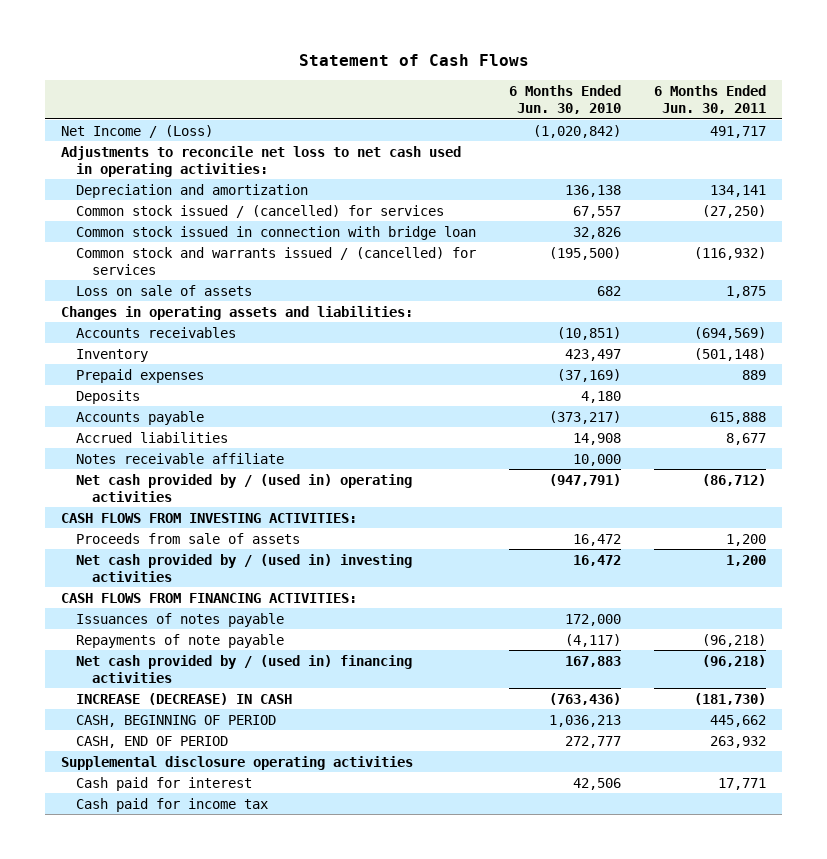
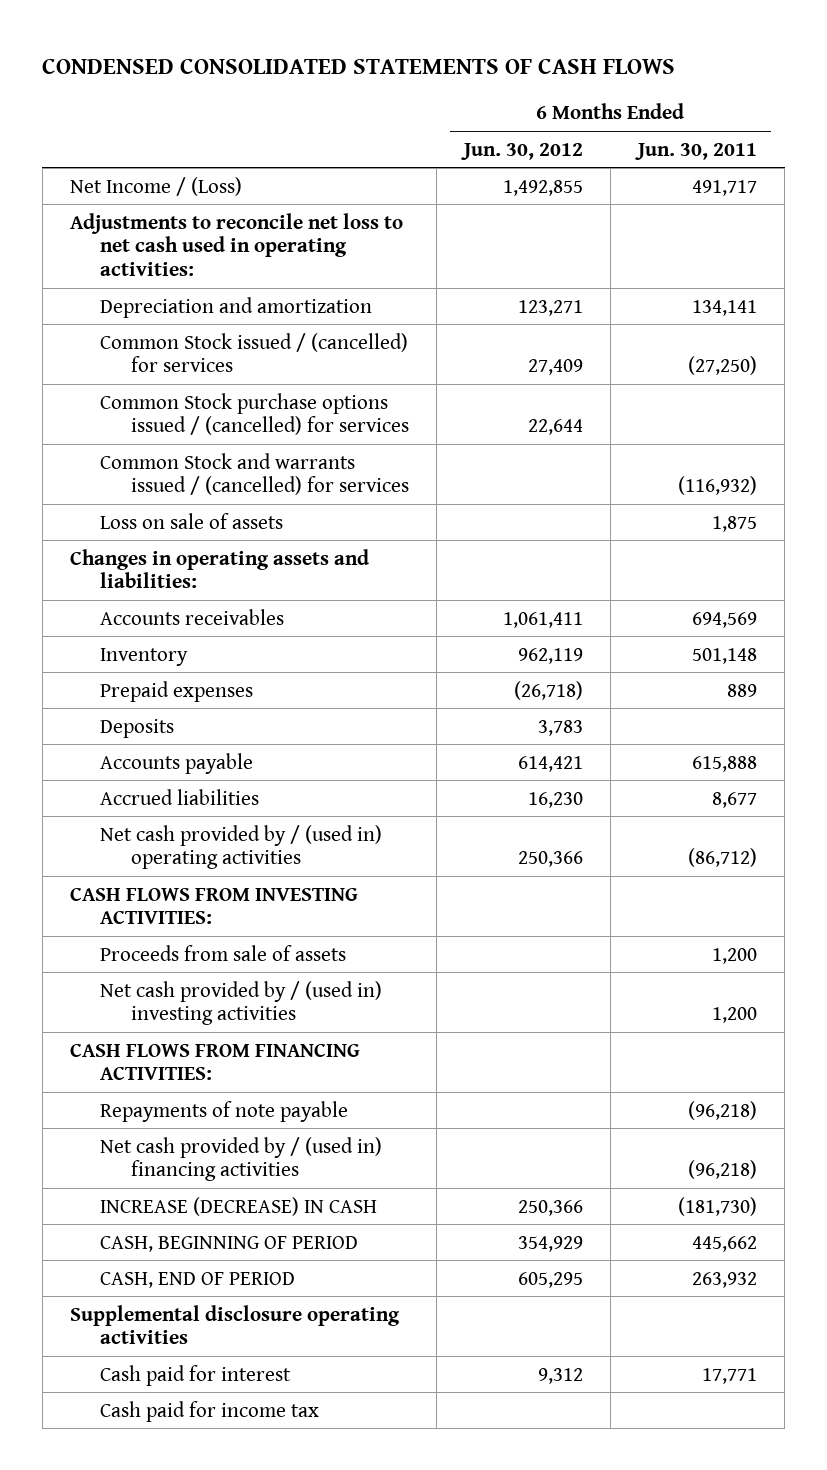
- Statement of Cash Flows
+ CONDENSED CONSOLIDATED STATEMENTS OF CASH FLOWS
- | 6 Months Ended Jun. 30, 2010 | 6 Months Ended Jun. 30, 2011
+ | 6 Months Ended Jun. 30, 2012 | 6 Months Ended Jun. 30, 2011
- Common stock issued / (cancelled) for services | 67,557 | (27,250)
- Common stock issued in connection with bridge loan | 32,826 |
- Common stock and warrants issued / (cancelled) for services | (195,500) | (116,932)
+ Common Stock issued / (cancelled) for services | 27,409 | (27,250)
+ Common Stock purchase options issued / (cancelled) for services | 22,644 |
+ Common Stock and warrants issued / (cancelled) for services | | (116,932)
- Accounts receivables | (10,851) | (694,569)
- Inventory | 423,497 | (501,148)
+ Accounts receivables | 1,061,411 | 694,569
+ Inventory | 962,119 | 501,148
- Notes receivable affiliate | 10,000 |
- Issuances of notes payable | 172,000 |

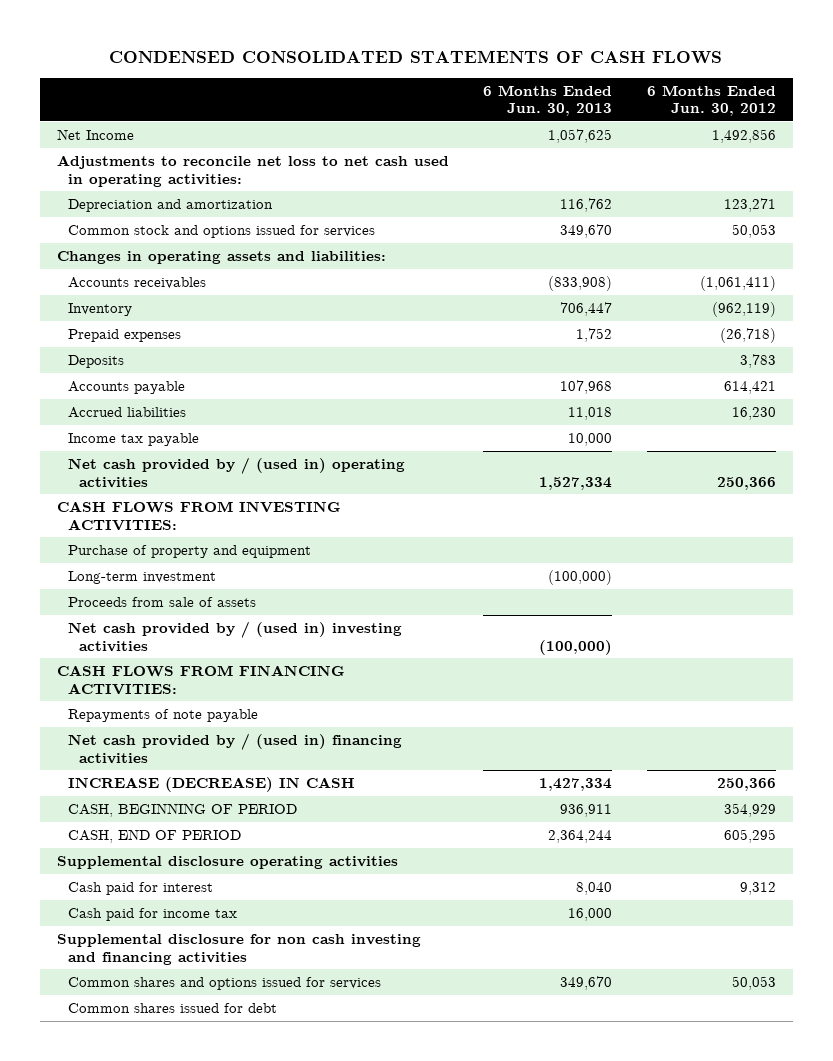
- | 6 Months Ended Jun. 30, 2012 | 6 Months Ended Jun. 30, 2011
+ | 6 Months Ended Jun. 30, 2013 | 6 Months Ended Jun. 30, 2012
- Net Income / (Loss) | 1,492,855 | 491,717
+ Net Income | 1,057,625 | 1,492,856
- Common Stock issued / (cancelled) for services | 27,409 | (27,250)
- Common Stock purchase options issued / (cancelled) for services | 22,644 |
- Common Stock and warrants issued / (cancelled) for services | | (116,932)
- Loss on sale of assets | | 1,875
+ Common stock and options issued for services | 349,670 | 50,053
- Accounts receivables | 1,061,411 | 694,569
- Inventory | 962,119 | 501,148
+ Accounts receivables | (833,908) | (1,061,411)
+ Inventory | 706,447 | (962,119)
+ Income tax payable | 10,000 |
+ Purchase of property and equipment
+ Long-term investment | (100,000) |
+ Supplemental disclosure for non cash investing and financing activities
+ Common shares and options issued for services | 349,670 | 50,053
+ Common shares issued for debt

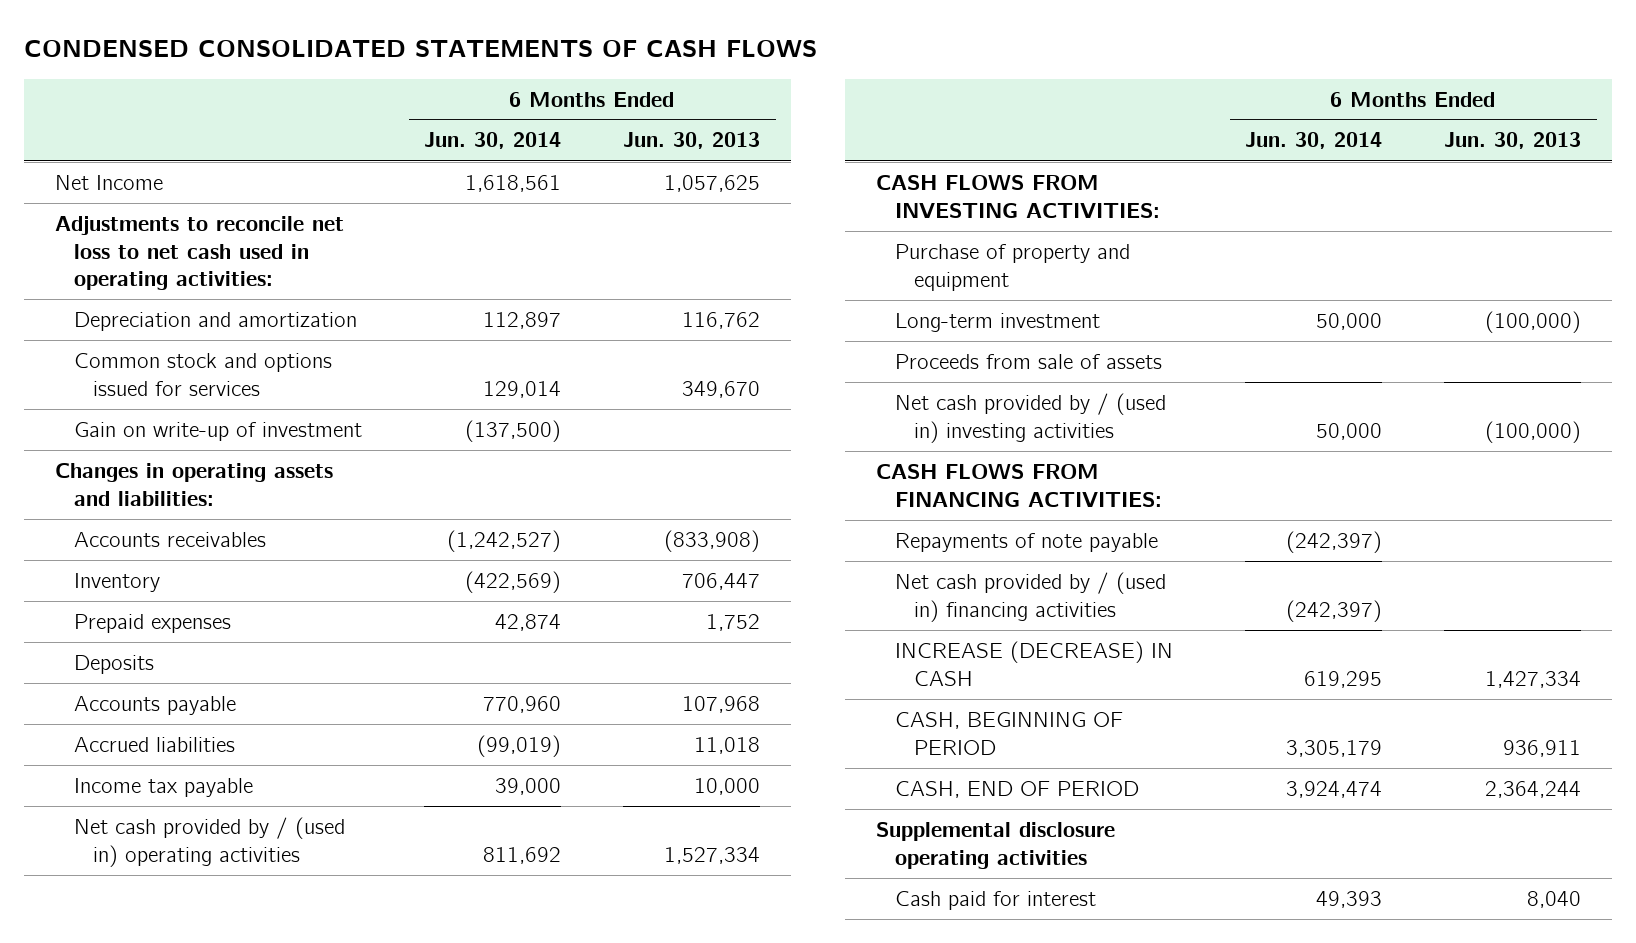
- | 6 Months Ended Jun. 30, 2013 | 6 Months Ended Jun. 30, 2012
+ | 6 Months Ended Jun. 30, 2014 | 6 Months Ended Jun. 30, 2013
+ Gain on write-up of investment | (137,500) |
- Cash paid for income tax | 16,000 |
- Supplemental disclosure for non cash investing and financing activities
- Common shares and options issued for services | 349,670 | 50,053
- Common shares issued for debt

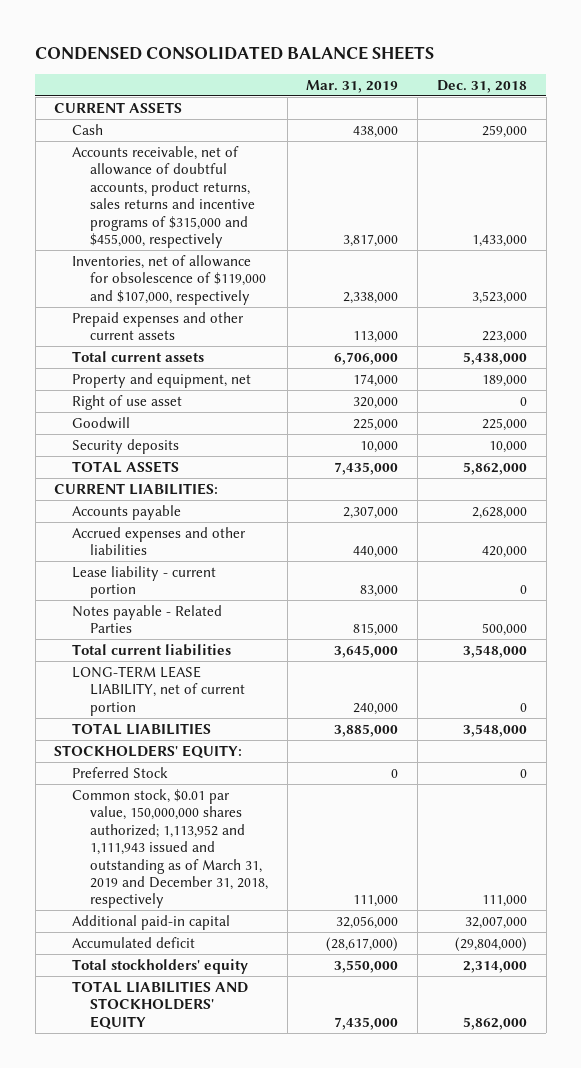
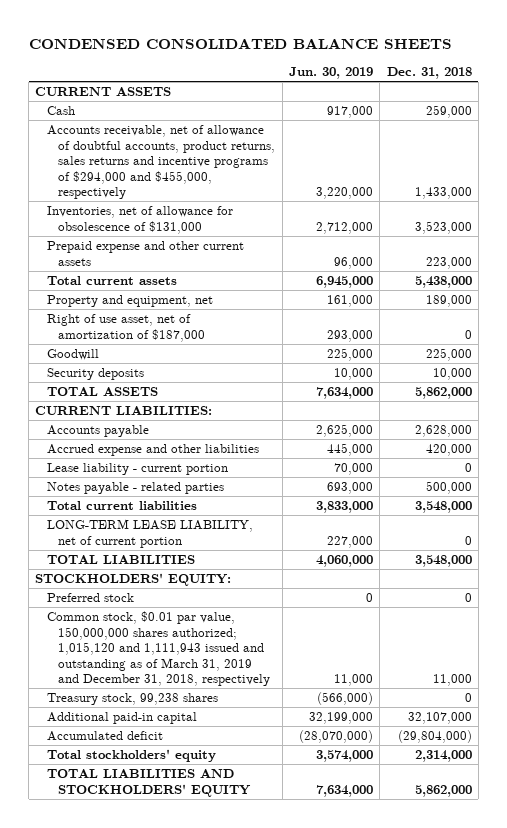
- | Mar. 31, 2019 | Dec. 31, 2018
+ | Jun. 30, 2019 | Dec. 31, 2018
- Accounts receivable, net of allowance of doubtful accounts, product returns, sales returns and incentive programs of $315,000 and $455,000, respectively | 3,817,000 | 1,433,000
- Inventories, net of allowance for obsolescence of $119,000 and $107,000, respectively | 2,338,000 | 3,523,000
- Prepaid expenses and other current assets | 113,000 | 223,000
+ Accounts receivable, net of allowance of doubtful accounts, product returns, sales returns and incentive programs of $294,000 and $455,000, respectively | 3,220,000 | 1,433,000
+ Inventories, net of allowance for obsolescence of $131,000 | 2,712,000 | 3,523,000
+ Prepaid expense and other current assets | 96,000 | 223,000
- Right of use asset | 320,000 | 0
+ Right of use asset, net of amortization of $187,000 | 293,000 | 0
- Accrued expenses and other liabilities | 440,000 | 420,000
+ Accrued expense and other liabilities | 445,000 | 420,000
- Notes payable - Related Parties | 815,000 | 500,000
+ Notes payable - related parties | 693,000 | 500,000
- Preferred Stock | 0 | 0
- Common stock, $0.01 par value, 150,000,000 shares authorized; 1,113,952 and 1,111,943 issued and outstanding as of March 31, 2019 and December 31, 2018, respectively | 111,000 | 111,000
- Additional paid-in capital | 32,056,000 | 32,007,000
+ Preferred stock | 0 | 0
+ Common stock, $0.01 par value, 150,000,000 shares authorized; 1,015,120 and 1,111,943 issued and outstanding as of March 31, 2019 and December 31, 2018, respectively | 11,000 | 11,000
+ Treasury stock, 99,238 shares | (566,000) | 0
+ Additional paid-in capital | 32,199,000 | 32,107,000

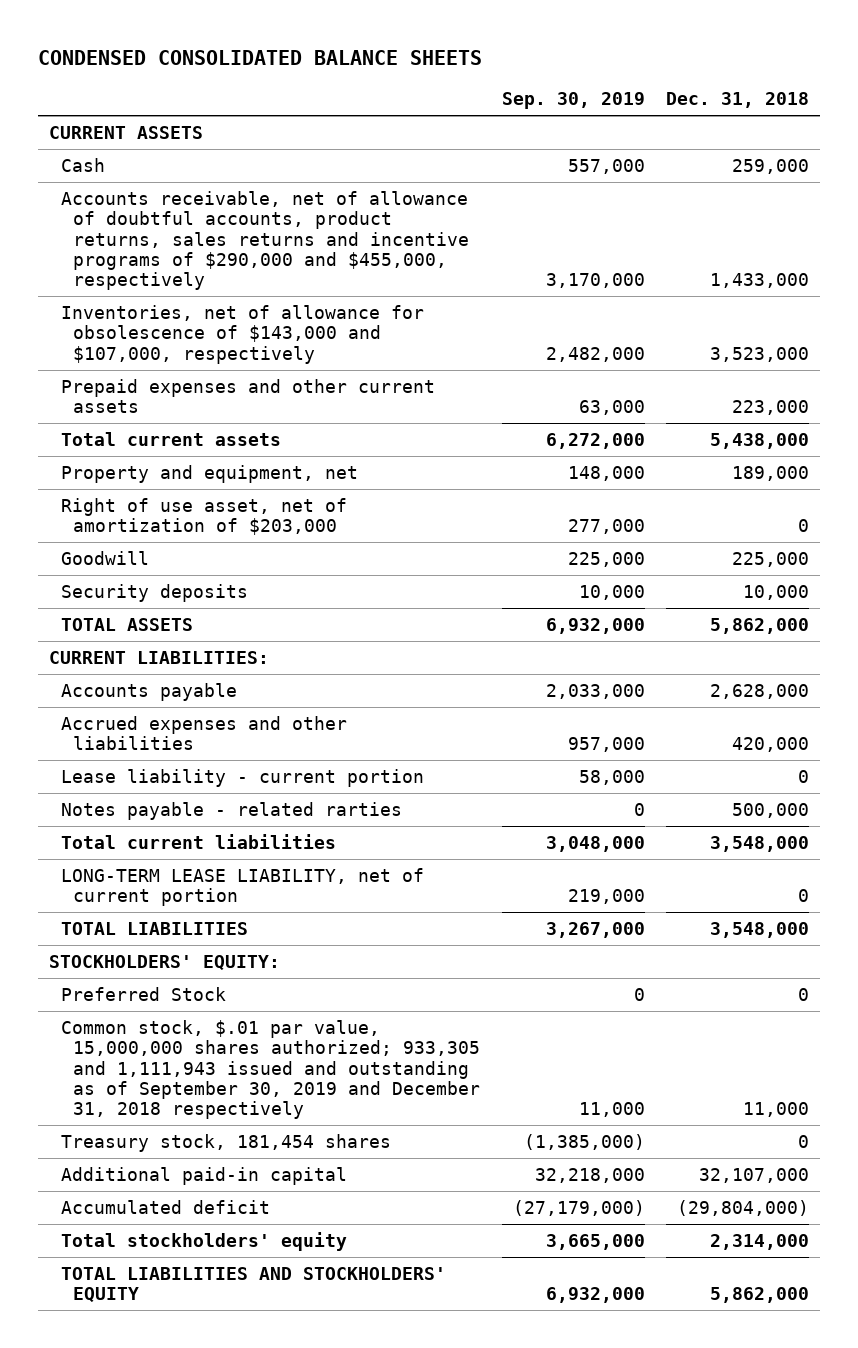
- | Jun. 30, 2019 | Dec. 31, 2018
+ | Sep. 30, 2019 | Dec. 31, 2018
- Accounts receivable, net of allowance of doubtful accounts, product returns, sales returns and incentive programs of $294,000 and $455,000, respectively | 3,220,000 | 1,433,000
- Inventories, net of allowance for obsolescence of $131,000 | 2,712,000 | 3,523,000
- Prepaid expense and other current assets | 96,000 | 223,000
+ Accounts receivable, net of allowance of doubtful accounts, product returns, sales returns and incentive programs of $290,000 and $455,000, respectively | 3,170,000 | 1,433,000
+ Inventories, net of allowance for obsolescence of $143,000 and $107,000, respectively | 2,482,000 | 3,523,000
+ Prepaid expenses and other current assets | 63,000 | 223,000
- Right of use asset, net of amortization of $187,000 | 293,000 | 0
+ Right of use asset, net of amortization of $203,000 | 277,000 | 0
- Accrued expense and other liabilities | 445,000 | 420,000
+ Accrued expenses and other liabilities | 957,000 | 420,000
- Notes payable - related parties | 693,000 | 500,000
+ Notes payable - related rarties | 0 | 500,000
- Preferred stock | 0 | 0
- Common stock, $0.01 par value, 150,000,000 shares authorized; 1,015,120 and 1,111,943 issued and outstanding as of March 31, 2019 and December 31, 2018, respectively | 11,000 | 11,000
- Treasury stock, 99,238 shares | (566,000) | 0
+ Preferred Stock | 0 | 0
+ Common stock, $.01 par value, 15,000,000 shares authorized; 933,305 and 1,111,943 issued and outstanding as of September 30, 2019 and December 31, 2018 respectively | 11,000 | 11,000
+ Treasury stock, 181,454 shares | (1,385,000) | 0

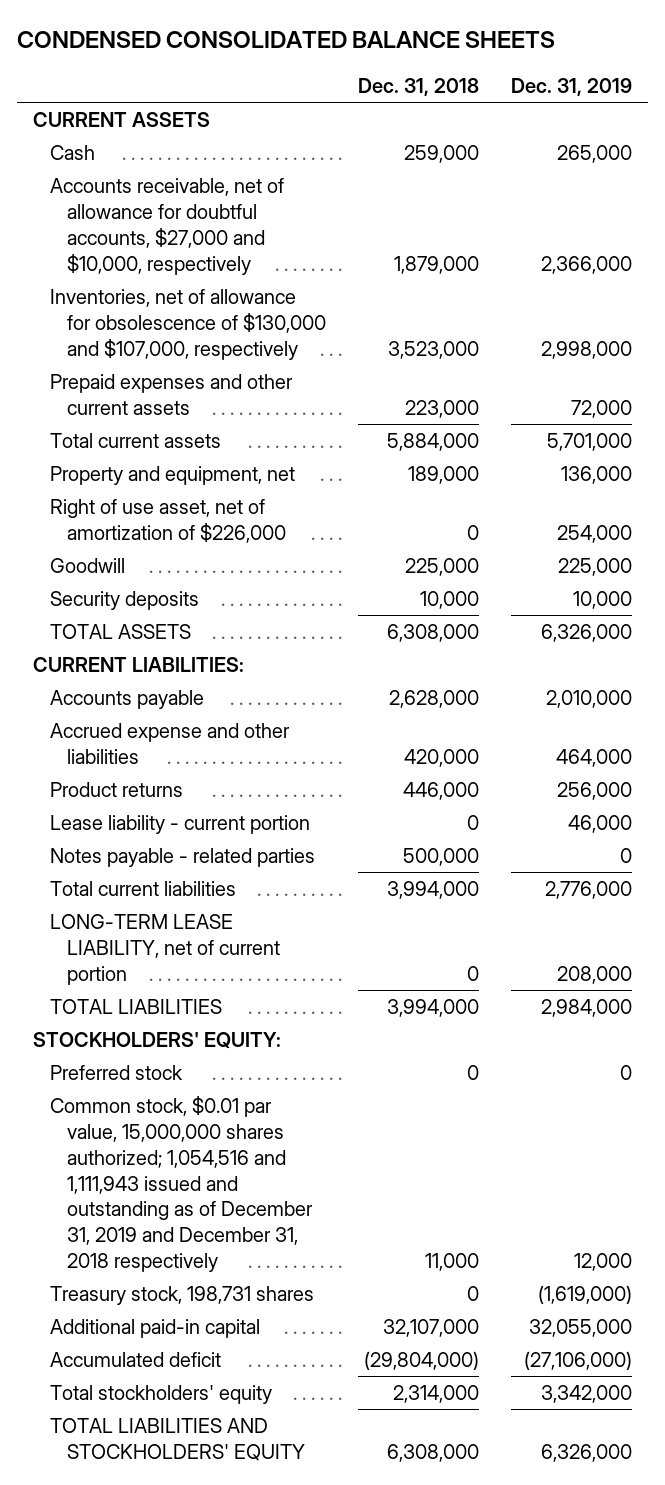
- | Sep. 30, 2019 | Dec. 31, 2018
+ | Dec. 31, 2018 | Dec. 31, 2019
- Accounts receivable, net of allowance of doubtful accounts, product returns, sales returns and incentive programs of $290,000 and $455,000, respectively | 3,170,000 | 1,433,000
- Inventories, net of allowance for obsolescence of $143,000 and $107,000, respectively | 2,482,000 | 3,523,000
+ Accounts receivable, net of allowance for doubtful accounts, $27,000 and $10,000, respectively | 1,879,000 | 2,366,000
+ Inventories, net of allowance for obsolescence of $130,000 and $107,000, respectively | 3,523,000 | 2,998,000
- Total current assets | 6,272,000 | 5,438,000
+ Total current assets | 5,884,000 | 5,701,000
- Right of use asset, net of amortization of $203,000 | 277,000 | 0
+ Right of use asset, net of amortization of $226,000 | 0 | 254,000
- TOTAL ASSETS | 6,932,000 | 5,862,000
+ TOTAL ASSETS | 6,308,000 | 6,326,000
- Accrued expenses and other liabilities | 957,000 | 420,000
+ Accrued expense and other liabilities | 420,000 | 464,000
+ Product returns | 446,000 | 256,000
- Notes payable - related rarties | 0 | 500,000
- Total current liabilities | 3,048,000 | 3,548,000
+ Notes payable - related parties | 500,000 | 0
+ Total current liabilities | 3,994,000 | 2,776,000
- TOTAL LIABILITIES | 3,267,000 | 3,548,000
+ TOTAL LIABILITIES | 3,994,000 | 2,984,000
- Preferred Stock | 0 | 0
- Common stock, $.01 par value, 15,000,000 shares authorized; 933,305 and 1,111,943 issued and outstanding as of September 30, 2019 and December 31, 2018 respectively | 11,000 | 11,000
- Treasury stock, 181,454 shares | (1,385,000) | 0
+ Preferred stock | 0 | 0
+ Common stock, $0.01 par value, 15,000,000 shares authorized; 1,054,516 and 1,111,943 issued and outstanding as of December 31, 2019 and December 31, 2018 respectively | 11,000 | 12,000
+ Treasury stock, 198,731 shares | 0 | (1,619,000)
- TOTAL LIABILITIES AND STOCKHOLDERS' EQUITY | 6,932,000 | 5,862,000
+ TOTAL LIABILITIES AND STOCKHOLDERS' EQUITY | 6,308,000 | 6,326,000

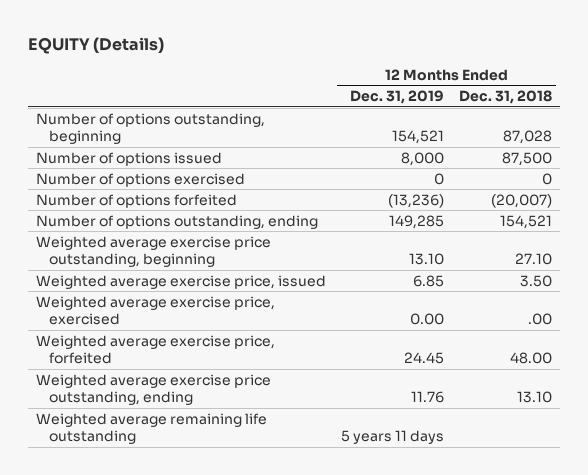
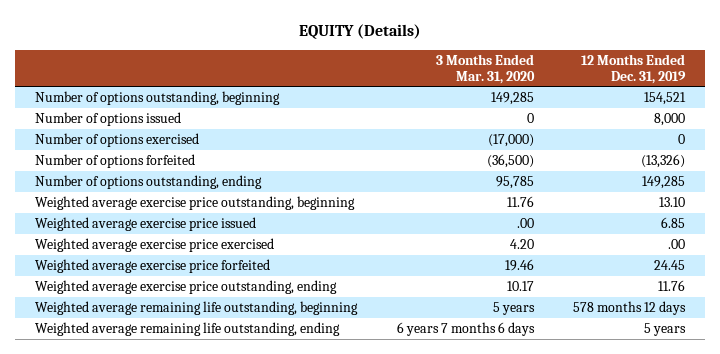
- | 12 Months Ended Dec. 31, 2019 | 12 Months Ended Dec. 31, 2018
+ | 3 Months Ended Mar. 31, 2020 | 12 Months Ended Dec. 31, 2019
- Number of options forfeited | (13,236) | (20,007)
+ Number of options forfeited | (36,500) | (13,326)
- Weighted average exercise price, issued | 6.85 | 3.50
- Weighted average exercise price, exercised | 0.00 | .00
- Weighted average exercise price, forfeited | 24.45 | 48.00
+ Weighted average exercise price issued | .00 | 6.85
+ Weighted average exercise price exercised | 4.20 | .00
+ Weighted average exercise price forfeited | 19.46 | 24.45
- Weighted average remaining life outstanding | 5 years 11 days |
+ Weighted average remaining life outstanding, beginning | 5 years | 578 months 12 days
+ Weighted average remaining life outstanding, ending | 6 years 7 months 6 days | 5 years

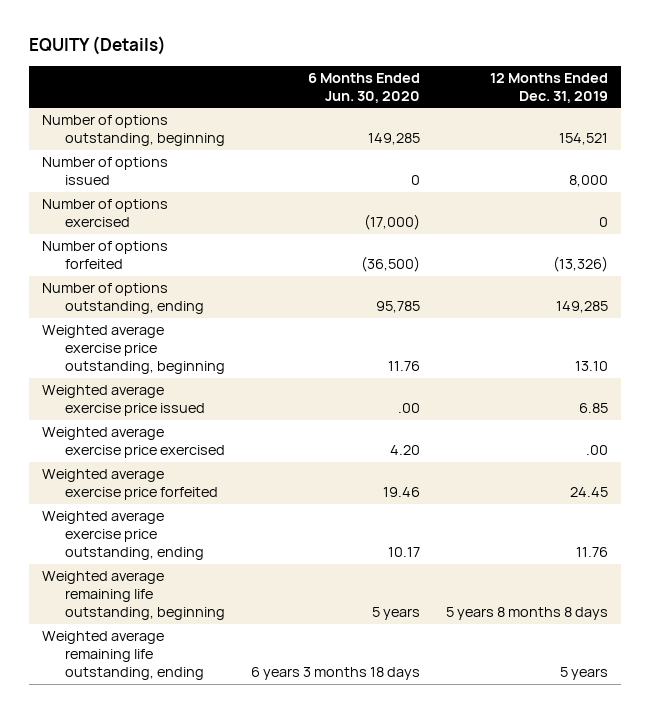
- | 3 Months Ended Mar. 31, 2020 | 12 Months Ended Dec. 31, 2019
+ | 6 Months Ended Jun. 30, 2020 | 12 Months Ended Dec. 31, 2019
- Weighted average remaining life outstanding, beginning | 5 years | 578 months 12 days
+ Weighted average remaining life outstanding, beginning | 5 years | 5 years 8 months 8 days

